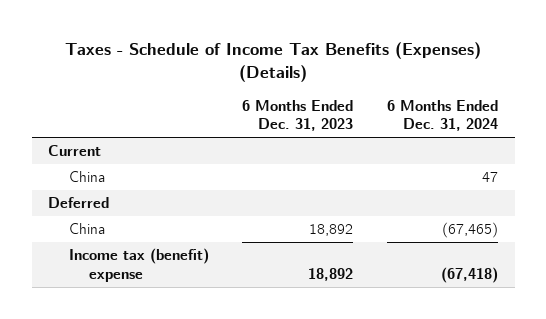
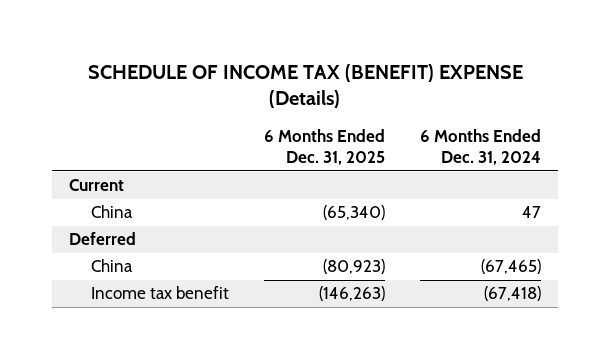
- Taxes - Schedule of Income Tax Benefits (Expenses) (Details)
+ SCHEDULE OF INCOME TAX (BENEFIT) EXPENSE (Details)
- | 6 Months Ended Dec. 31, 2023 | 6 Months Ended Dec. 31, 2024
+ | 6 Months Ended Dec. 31, 2025 | 6 Months Ended Dec. 31, 2024
- Income tax (benefit) expense | 18,892 | (67,418)
+ Income tax benefit | (146,263) | (67,418)

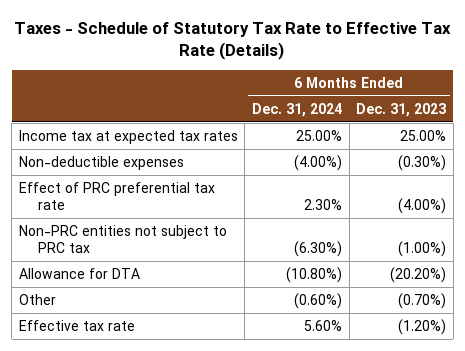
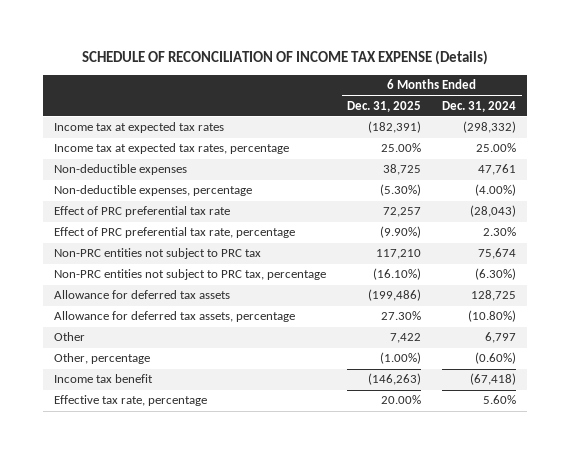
- Taxes - Schedule of Statutory Tax Rate to Effective Tax Rate (Details)
+ SCHEDULE OF RECONCILIATION OF INCOME TAX EXPENSE (Details)
- | 6 Months Ended Dec. 31, 2024 | 6 Months Ended Dec. 31, 2023
+ | 6 Months Ended Dec. 31, 2025 | 6 Months Ended Dec. 31, 2024
- Income tax at expected tax rates | 25.00% | 25.00%
- Non-deductible expenses | (4.00%) | (0.30%)
- Effect of PRC preferential tax rate | 2.30% | (4.00%)
- Non-PRC entities not subject to PRC tax | (6.30%) | (1.00%)
- Allowance for DTA | (10.80%) | (20.20%)
- Other | (0.60%) | (0.70%)
- Effective tax rate | 5.60% | (1.20%)
+ Income tax at expected tax rates | (182,391) | (298,332)
+ Income tax at expected tax rates, percentage | 25.00% | 25.00%
+ Non-deductible expenses | 38,725 | 47,761
+ Non-deductible expenses, percentage | (5.30%) | (4.00%)
+ Effect of PRC preferential tax rate | 72,257 | (28,043)
+ Effect of PRC preferential tax rate, percentage | (9.90%) | 2.30%
+ Non-PRC entities not subject to PRC tax | 117,210 | 75,674
+ Non-PRC entities not subject to PRC tax, percentage | (16.10%) | (6.30%)
+ Allowance for deferred tax assets | (199,486) | 128,725
+ Allowance for deferred tax assets, percentage | 27.30% | (10.80%)
+ Other | 7,422 | 6,797
+ Other, percentage | (1.00%) | (0.60%)
+ Income tax benefit | (146,263) | (67,418)
+ Effective tax rate, percentage | 20.00% | 5.60%

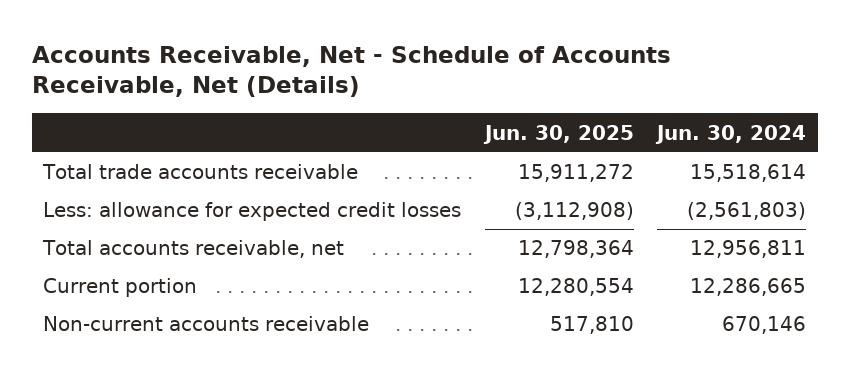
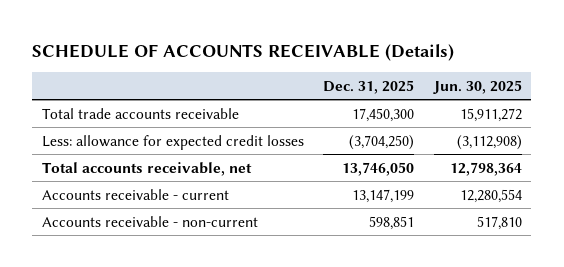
- Accounts Receivable, Net - Schedule of Accounts Receivable, Net (Details)
+ SCHEDULE OF ACCOUNTS RECEIVABLE (Details)
- | Jun. 30, 2025 | Jun. 30, 2024
+ | Dec. 31, 2025 | Jun. 30, 2025
- Current portion | 12,280,554 | 12,286,665
- Non-current accounts receivable | 517,810 | 670,146
+ Accounts receivable - current | 13,147,199 | 12,280,554
+ Accounts receivable - non-current | 598,851 | 517,810

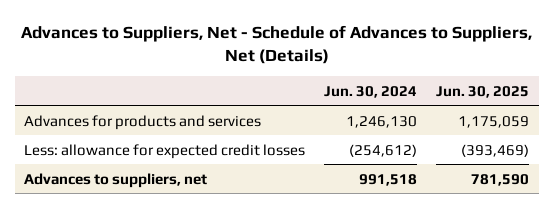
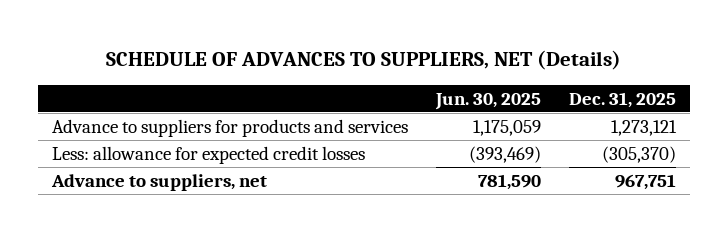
- Advances to Suppliers, Net - Schedule of Advances to Suppliers, Net (Details)
+ SCHEDULE OF ADVANCES TO SUPPLIERS, NET (Details)
- | Jun. 30, 2024 | Jun. 30, 2025
+ | Jun. 30, 2025 | Dec. 31, 2025
- Advances for products and services | 1,246,130 | 1,175,059
+ Advance to suppliers for products and services | 1,175,059 | 1,273,121
- Advances to suppliers, net | 991,518 | 781,590
+ Advance to suppliers, net | 781,590 | 967,751

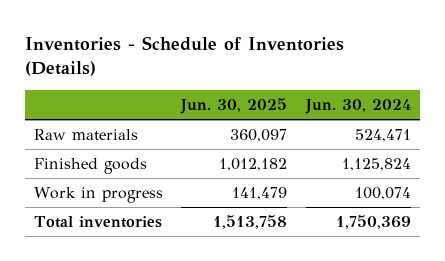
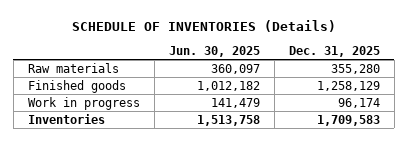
- Inventories - Schedule of Inventories (Details)
+ SCHEDULE OF INVENTORIES (Details)
- | Jun. 30, 2025 | Jun. 30, 2024
+ | Jun. 30, 2025 | Dec. 31, 2025
- Total inventories | 1,513,758 | 1,750,369
+ Inventories | 1,513,758 | 1,709,583

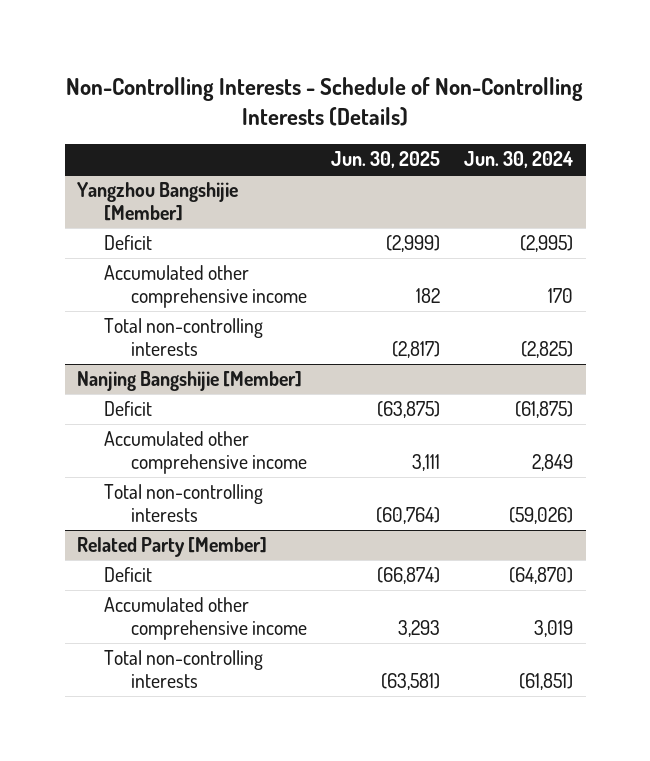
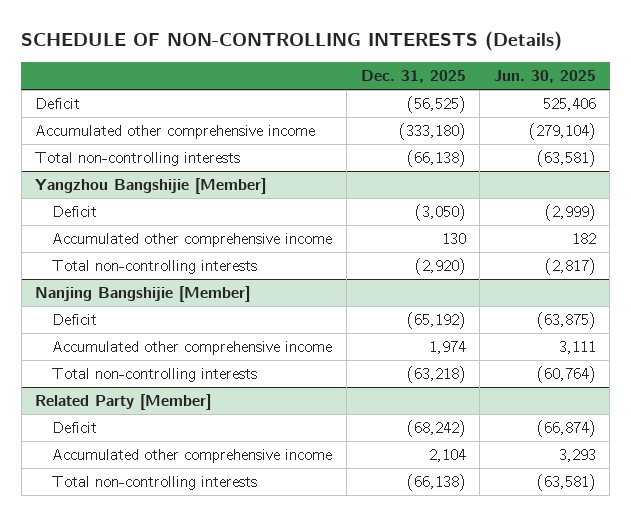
- Non-Controlling Interests - Schedule of Non-Controlling Interests (Details)
+ SCHEDULE OF NON-CONTROLLING INTERESTS (Details)
- | Jun. 30, 2025 | Jun. 30, 2024
+ | Dec. 31, 2025 | Jun. 30, 2025
+ Deficit | (56,525) | 525,406
+ Accumulated other comprehensive income | (333,180) | (279,104)
+ Total non-controlling interests | (66,138) | (63,581)

